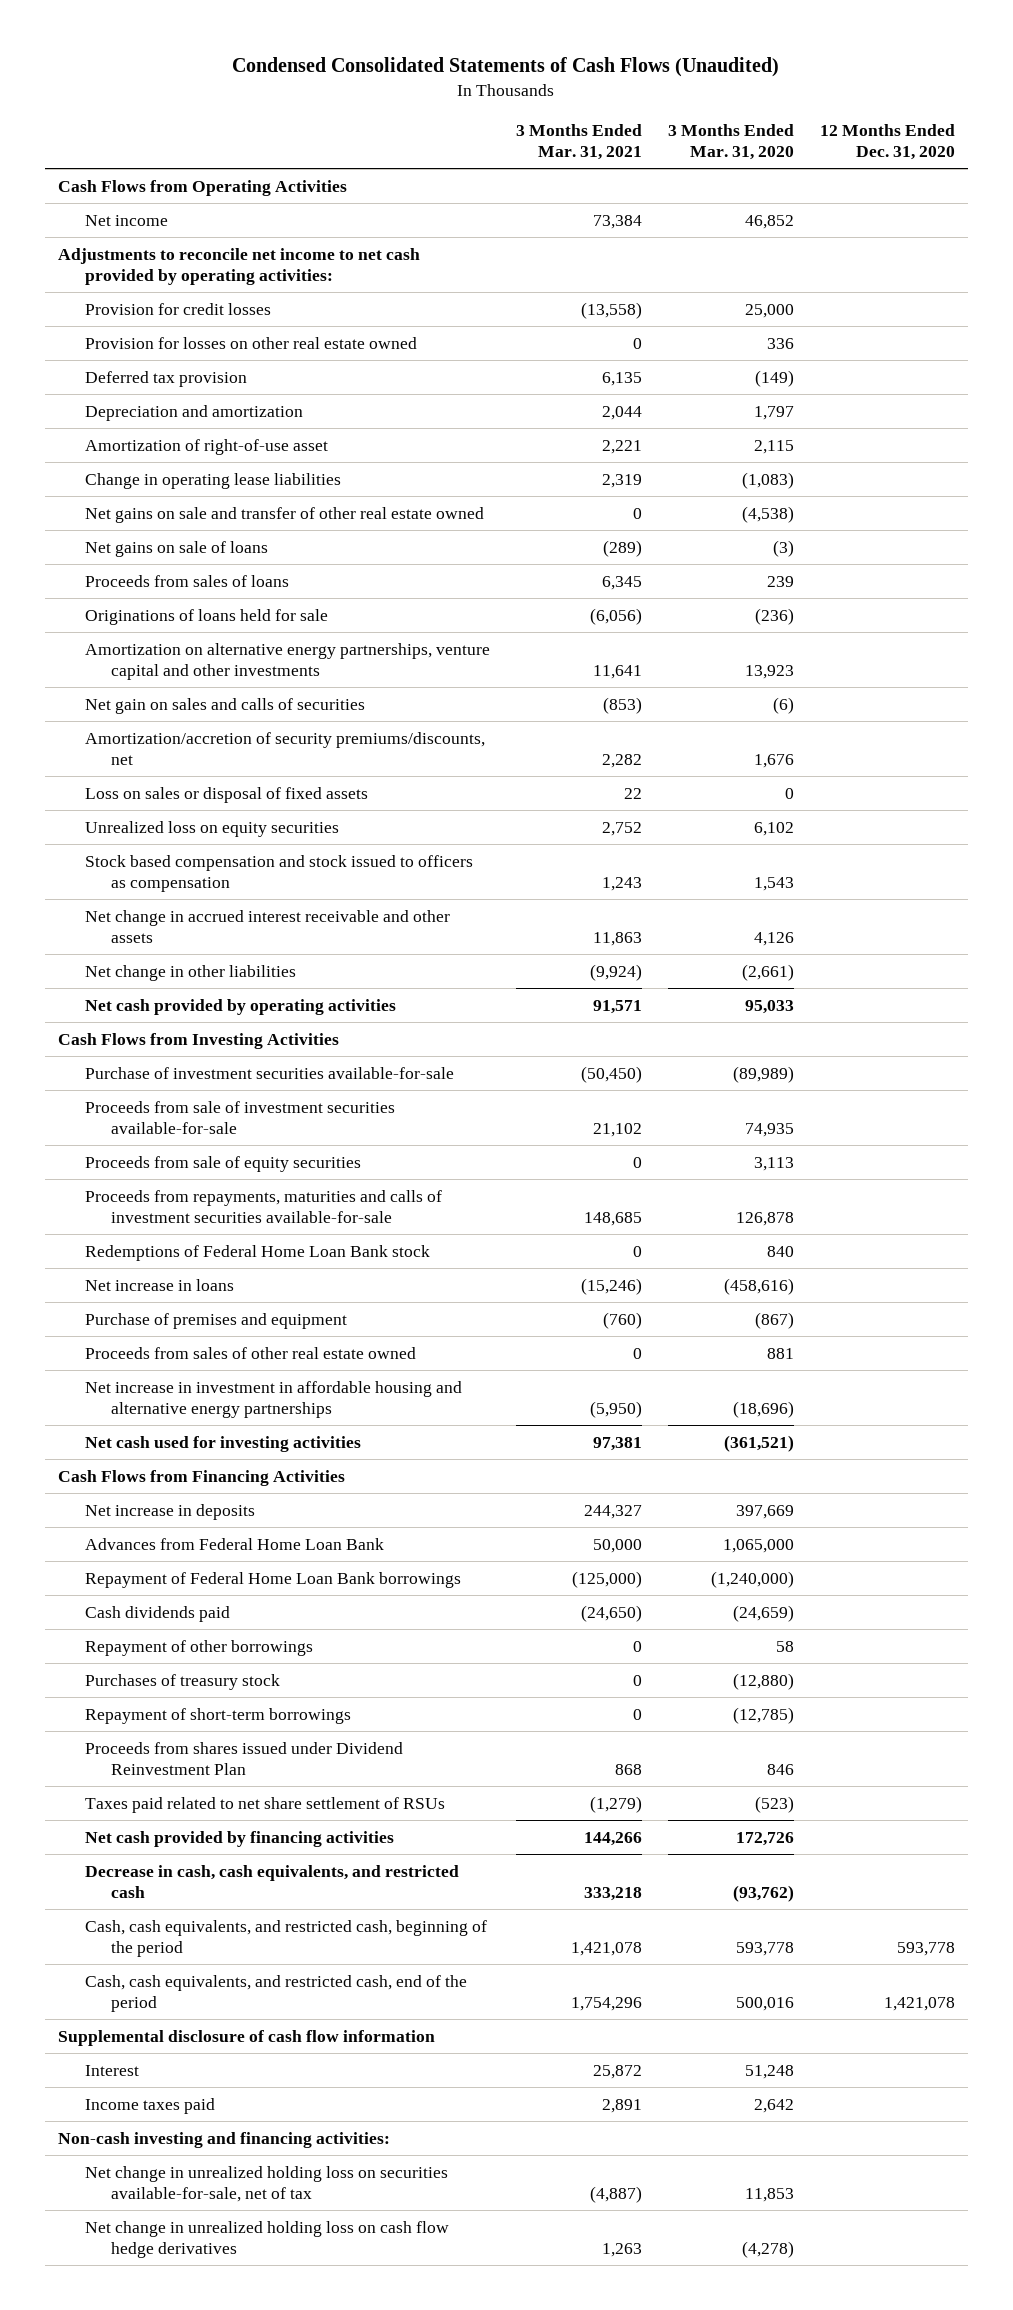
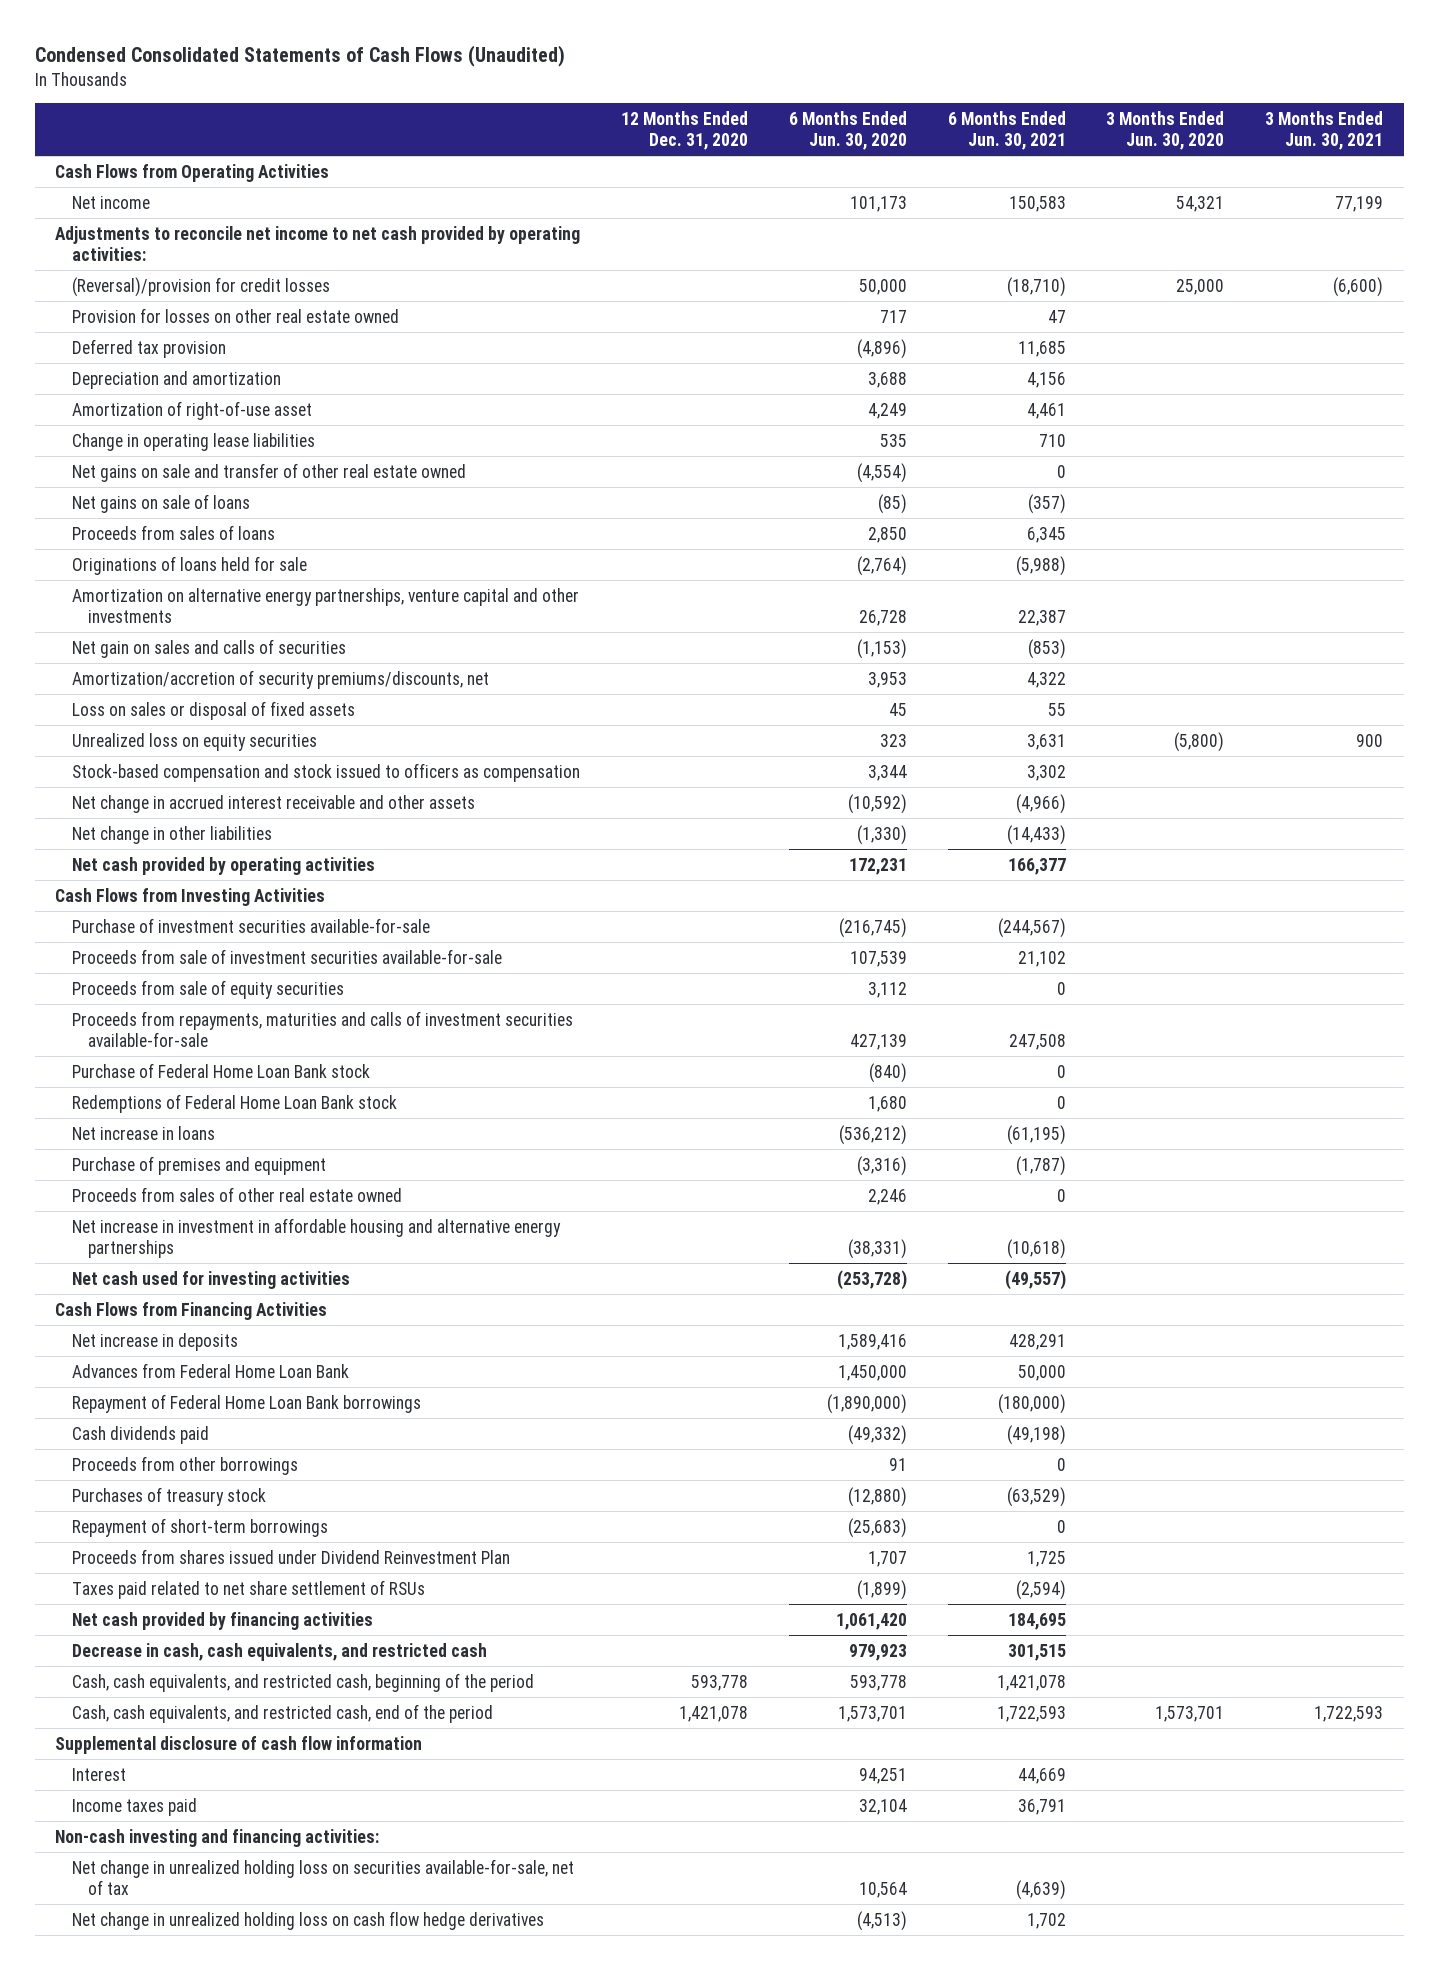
- | 3 Months Ended Mar. 31, 2021 | 3 Months Ended Mar. 31, 2020 | 12 Months Ended Dec. 31, 2020
+ | 12 Months Ended Dec. 31, 2020 | 6 Months Ended Jun. 30, 2020 | 6 Months Ended Jun. 30, 2021 | 3 Months Ended Jun. 30, 2020 | 3 Months Ended Jun. 30, 2021
- Provision for credit losses | (13,558) | 25,000 |
+ (Reversal)/provision for credit losses | | 50,000 | (18,710) | 25,000 | (6,600)
- Stock based compensation and stock issued to officers as compensation | 1,243 | 1,543 |
+ Stock-based compensation and stock issued to officers as compensation | | 3,344 | 3,302 | |
+ Purchase of Federal Home Loan Bank stock | | (840) | 0 | |
- Repayment of other borrowings | 0 | 58 |
+ Proceeds from other borrowings | | 91 | 0 | |

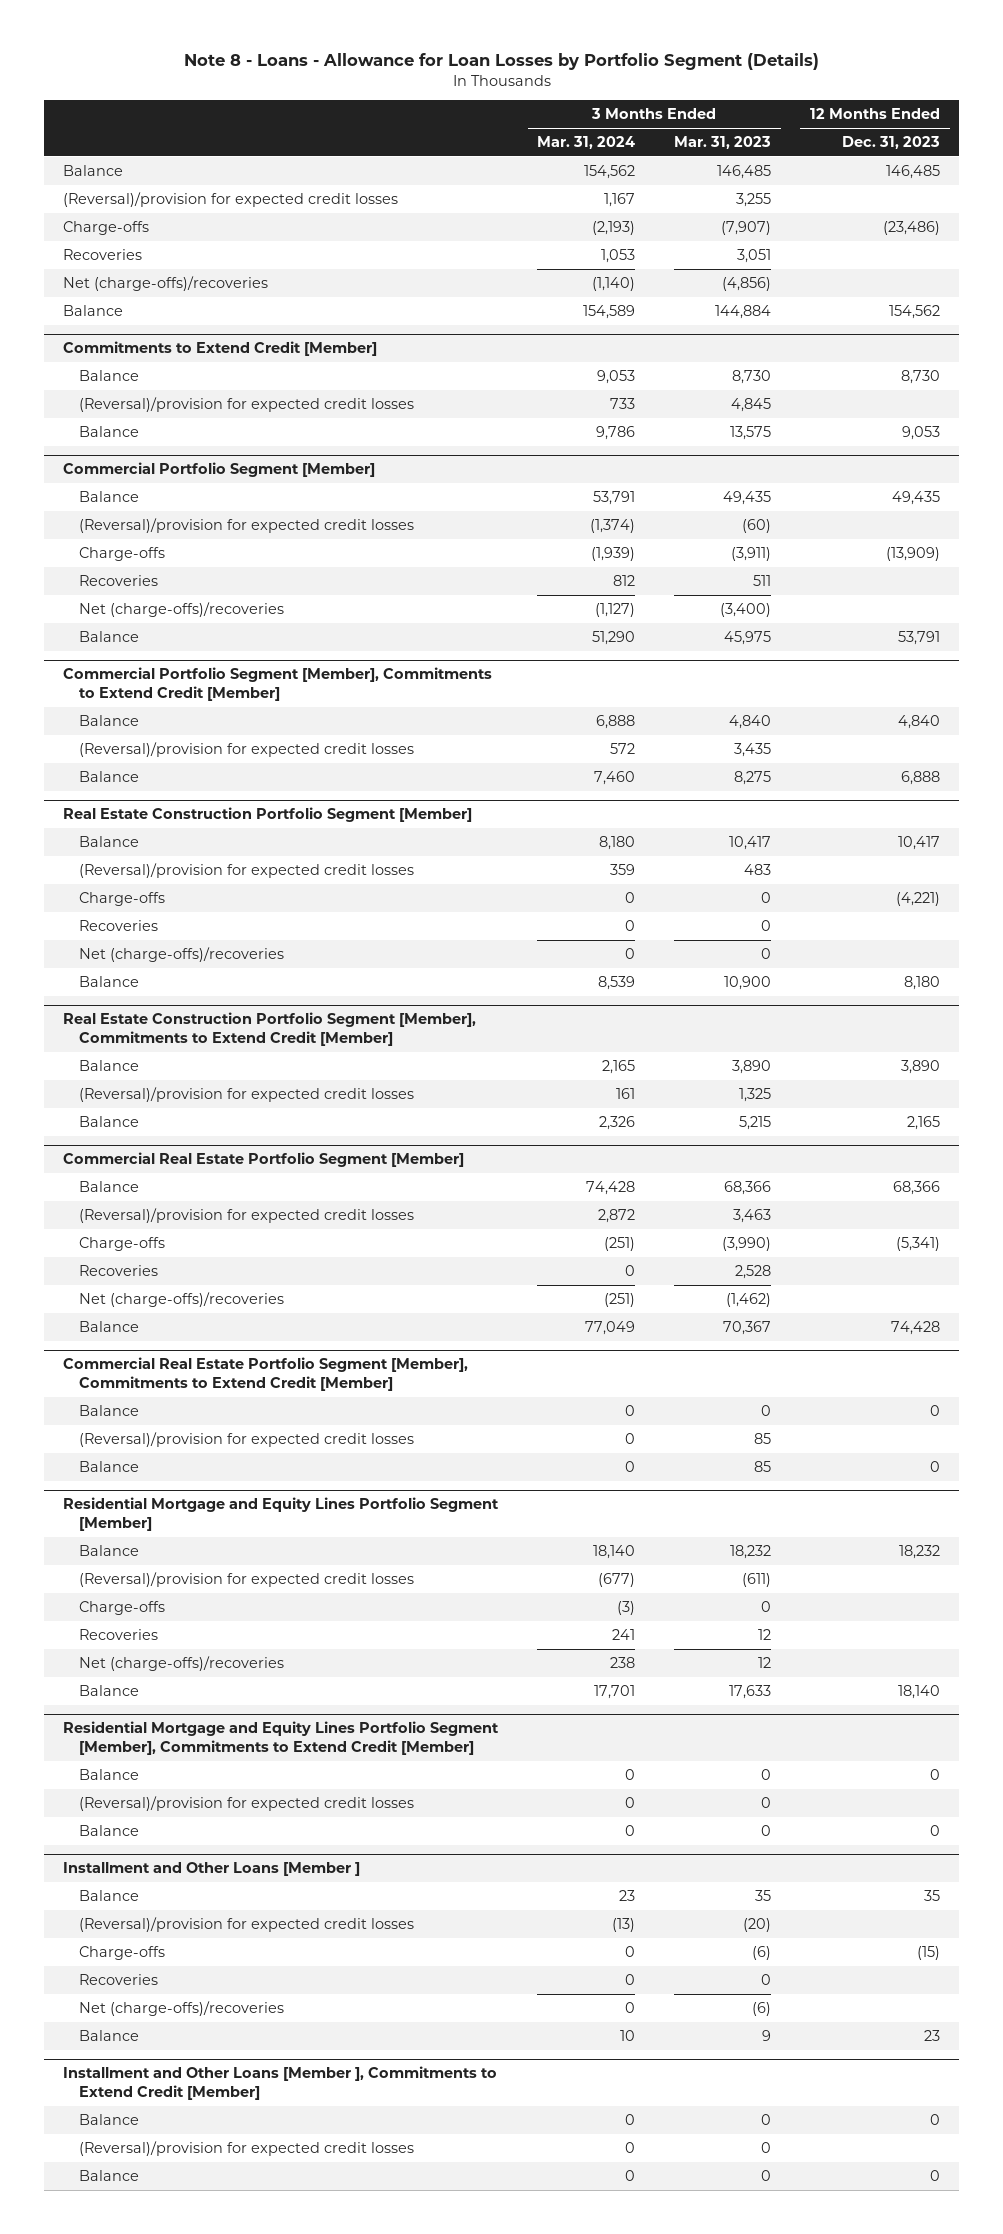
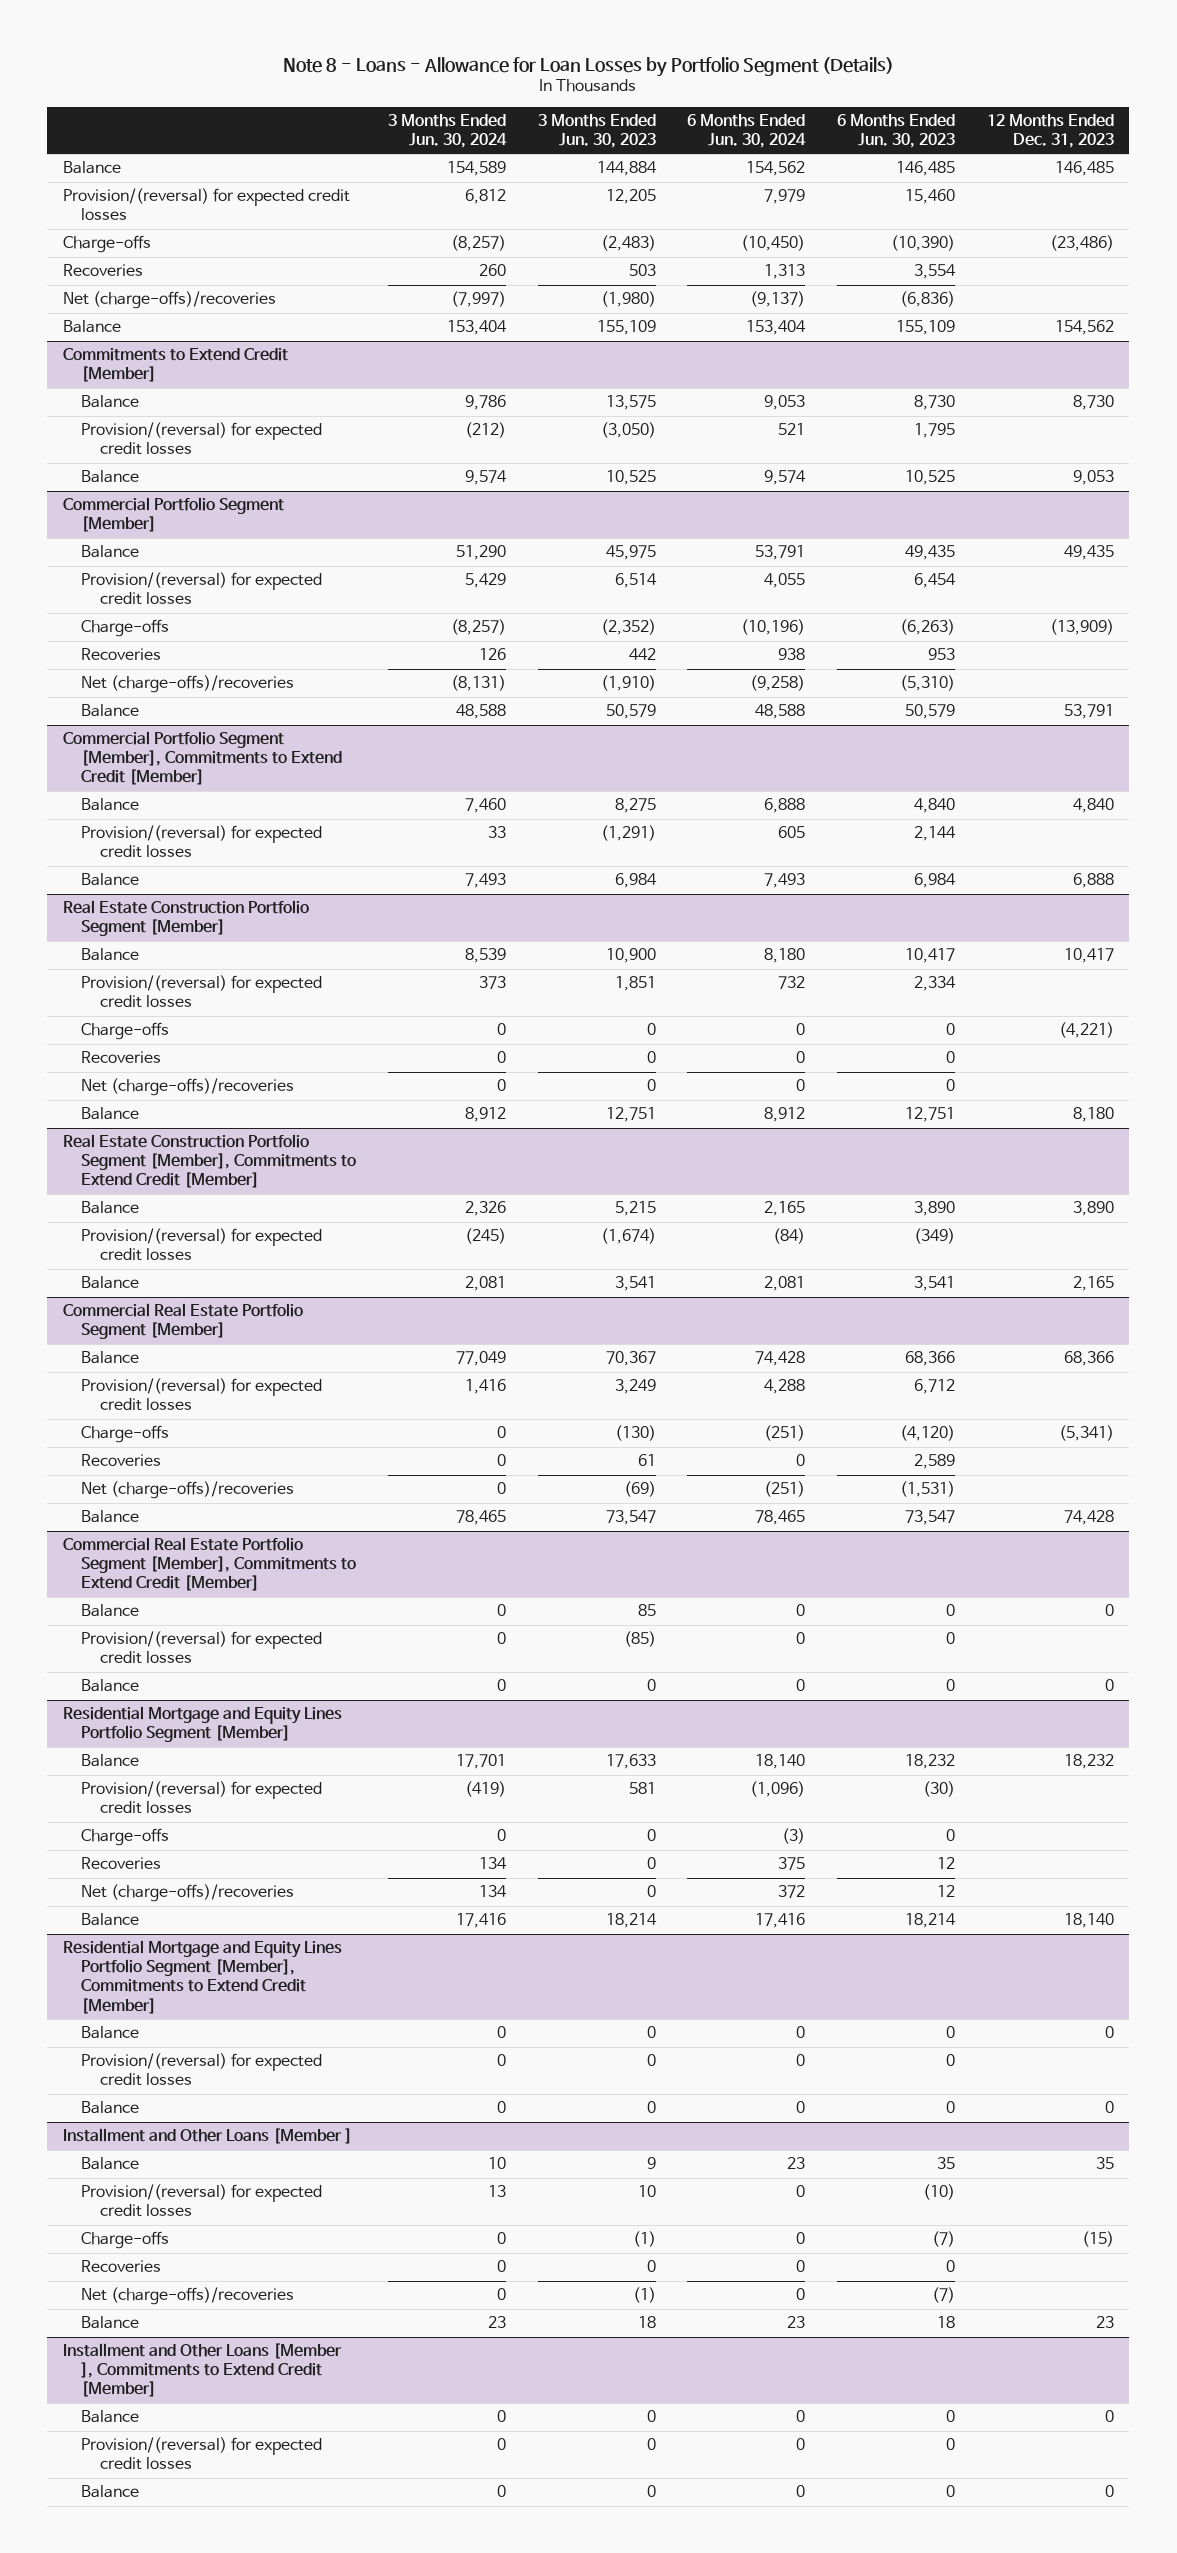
- | 3 Months Ended Mar. 31, 2024 | 3 Months Ended Mar. 31, 2023 | 12 Months Ended Dec. 31, 2023
+ | 3 Months Ended Jun. 30, 2024 | 3 Months Ended Jun. 30, 2023 | 6 Months Ended Jun. 30, 2024 | 6 Months Ended Jun. 30, 2023 | 12 Months Ended Dec. 31, 2023
- (Reversal)/provision for expected credit losses | 1,167 | 3,255 |
+ Provision/(reversal) for expected credit losses | 6,812 | 12,205 | 7,979 | 15,460 |
@ Commitments to Extend Credit [Member]
- (Reversal)/provision for expected credit losses | 733 | 4,845 |
+ Provision/(reversal) for expected credit losses | (212) | (3,050) | 521 | 1,795 |
@ Commercial Portfolio Segment [Member]
- (Reversal)/provision for expected credit losses | (1,374) | (60) |
+ Provision/(reversal) for expected credit losses | 5,429 | 6,514 | 4,055 | 6,454 |
@ Commercial Portfolio Segment [Member], Commitments to Extend Credit [Member]
- (Reversal)/provision for expected credit losses | 572 | 3,435 |
+ Provision/(reversal) for expected credit losses | 33 | (1,291) | 605 | 2,144 |
@ Real Estate Construction Portfolio Segment [Member]
- (Reversal)/provision for expected credit losses | 359 | 483 |
+ Provision/(reversal) for expected credit losses | 373 | 1,851 | 732 | 2,334 |
@ Real Estate Construction Portfolio Segment [Member], Commitments to Extend Credit [Member]
- (Reversal)/provision for expected credit losses | 161 | 1,325 |
+ Provision/(reversal) for expected credit losses | (245) | (1,674) | (84) | (349) |
@ Commercial Real Estate Portfolio Segment [Member]
- (Reversal)/provision for expected credit losses | 2,872 | 3,463 |
+ Provision/(reversal) for expected credit losses | 1,416 | 3,249 | 4,288 | 6,712 |
@ Commercial Real Estate Portfolio Segment [Member], Commitments to Extend Credit [Member]
- (Reversal)/provision for expected credit losses | 0 | 85 |
+ Provision/(reversal) for expected credit losses | 0 | (85) | 0 | 0 |
@ Residential Mortgage and Equity Lines Portfolio Segment [Member]
- (Reversal)/provision for expected credit losses | (677) | (611) |
+ Provision/(reversal) for expected credit losses | (419) | 581 | (1,096) | (30) |
@ Residential Mortgage and Equity Lines Portfolio Segment [Member], Commitments to Extend Credit [Member]
- (Reversal)/provision for expected credit losses | 0 | 0 |
+ Provision/(reversal) for expected credit losses | 0 | 0 | 0 | 0 |
@ Installment and Other Loans [Member ]
- (Reversal)/provision for expected credit losses | (13) | (20) |
+ Provision/(reversal) for expected credit losses | 13 | 10 | 0 | (10) |
@ Installment and Other Loans [Member ], Commitments to Extend Credit [Member]
- (Reversal)/provision for expected credit losses | 0 | 0 |
+ Provision/(reversal) for expected credit losses | 0 | 0 | 0 | 0 |

